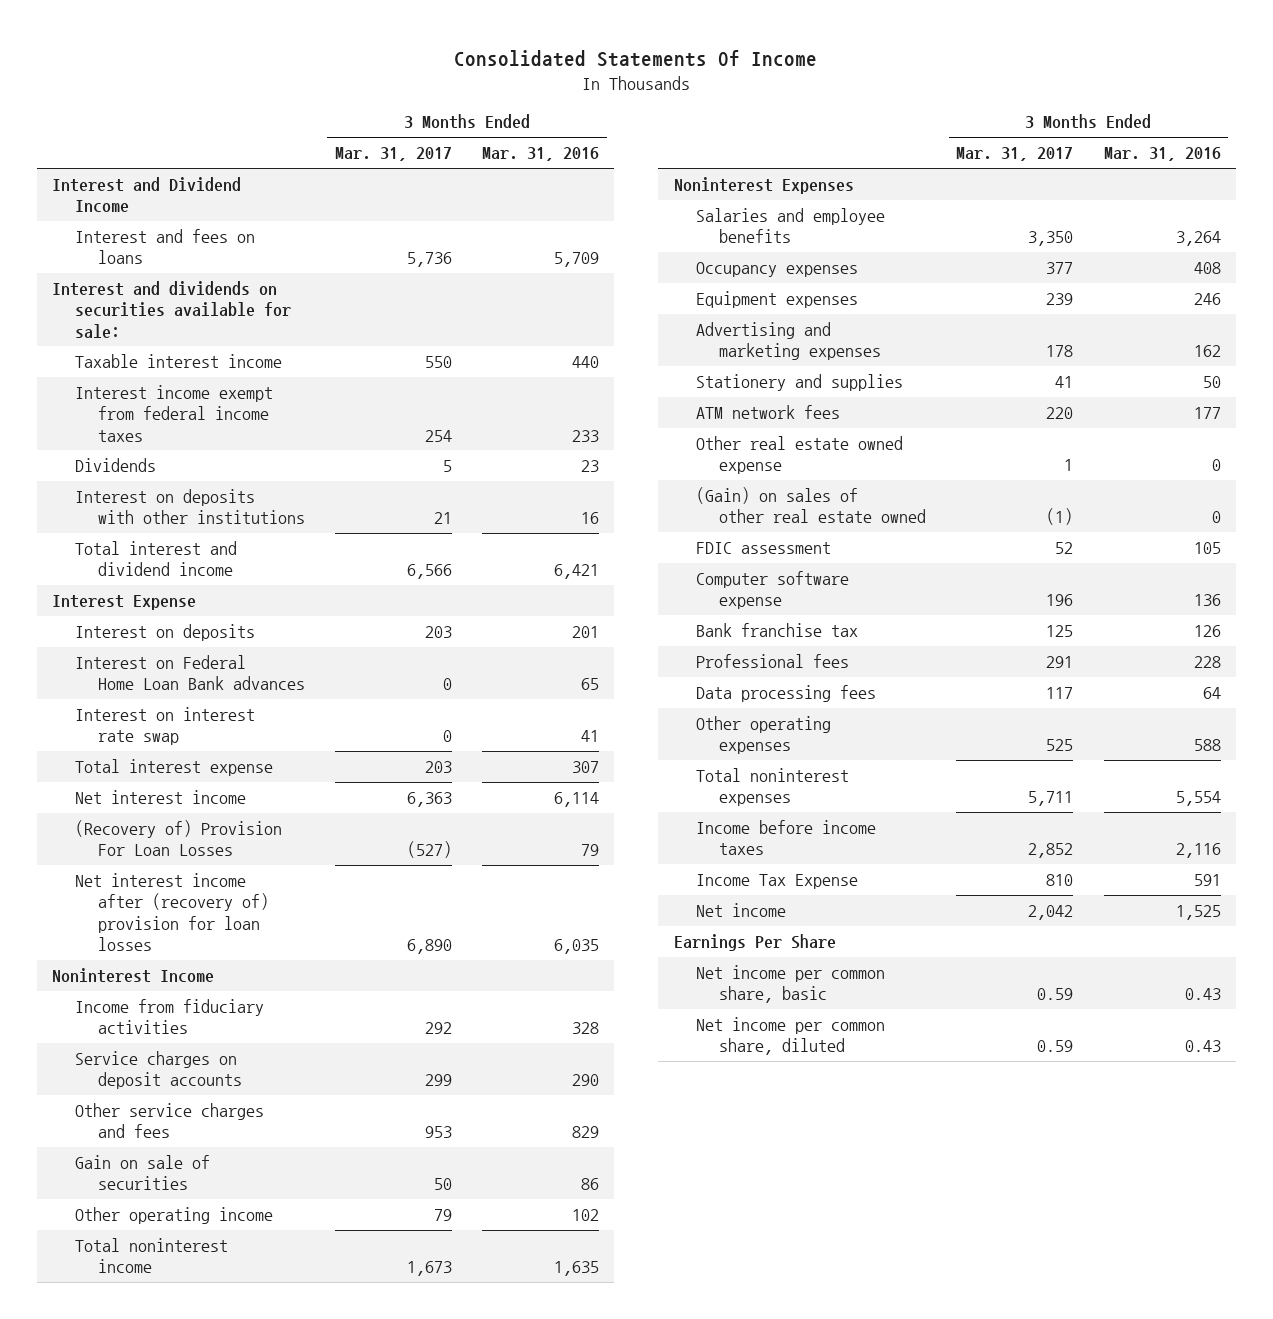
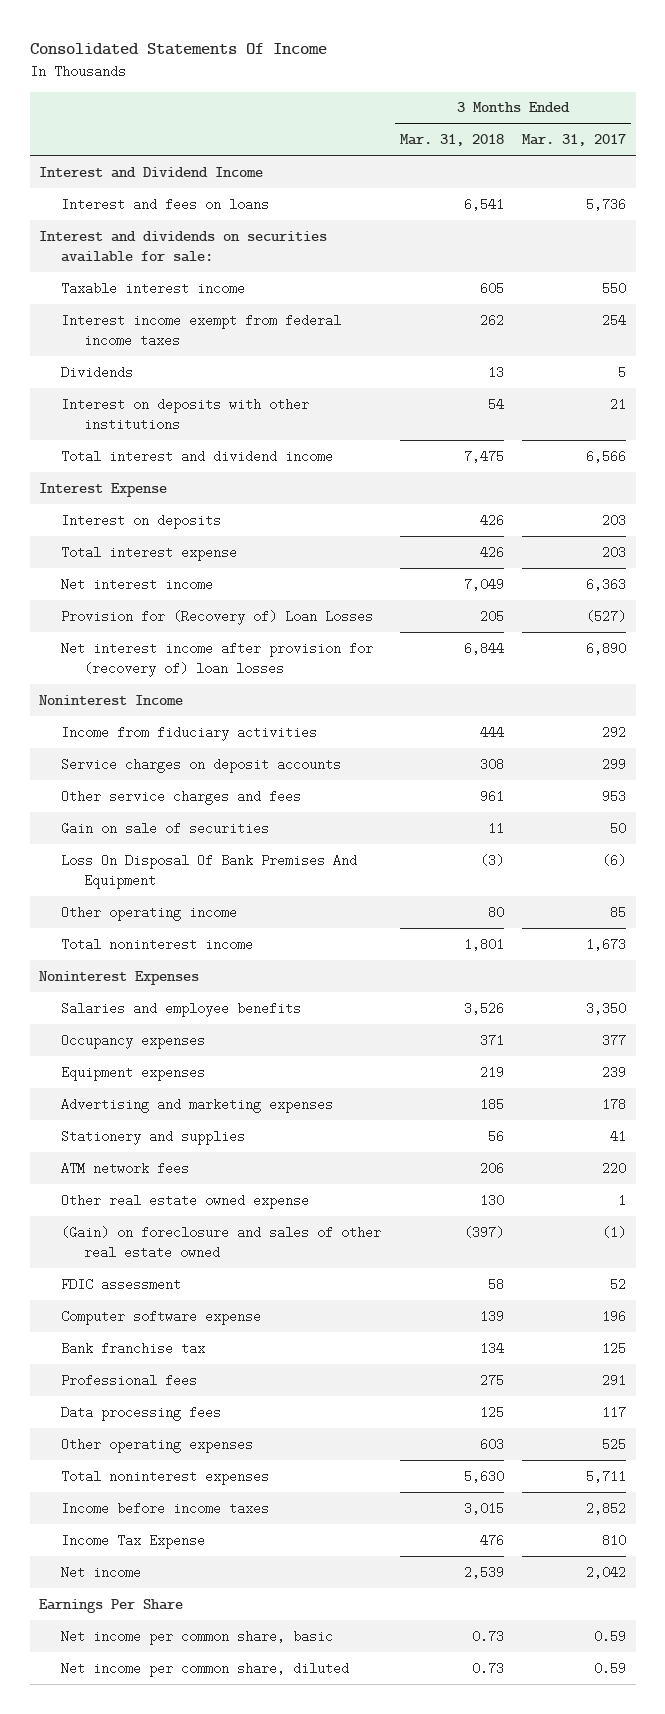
- | 3 Months Ended Mar. 31, 2017 | 3 Months Ended Mar. 31, 2016
+ | 3 Months Ended Mar. 31, 2018 | 3 Months Ended Mar. 31, 2017
- Interest on Federal Home Loan Bank advances | 0 | 65
- Interest on interest rate swap | 0 | 41
- (Recovery of) Provision For Loan Losses | (527) | 79
- Net interest income after (recovery of) provision for loan losses | 6,890 | 6,035
+ Provision for (Recovery of) Loan Losses | 205 | (527)
+ Net interest income after provision for (recovery of) loan losses | 6,844 | 6,890
- Other operating income | 79 | 102
+ Loss On Disposal Of Bank Premises And Equipment | (3) | (6)
+ Other operating income | 80 | 85
- (Gain) on sales of other real estate owned | (1) | 0
+ (Gain) on foreclosure and sales of other real estate owned | (397) | (1)

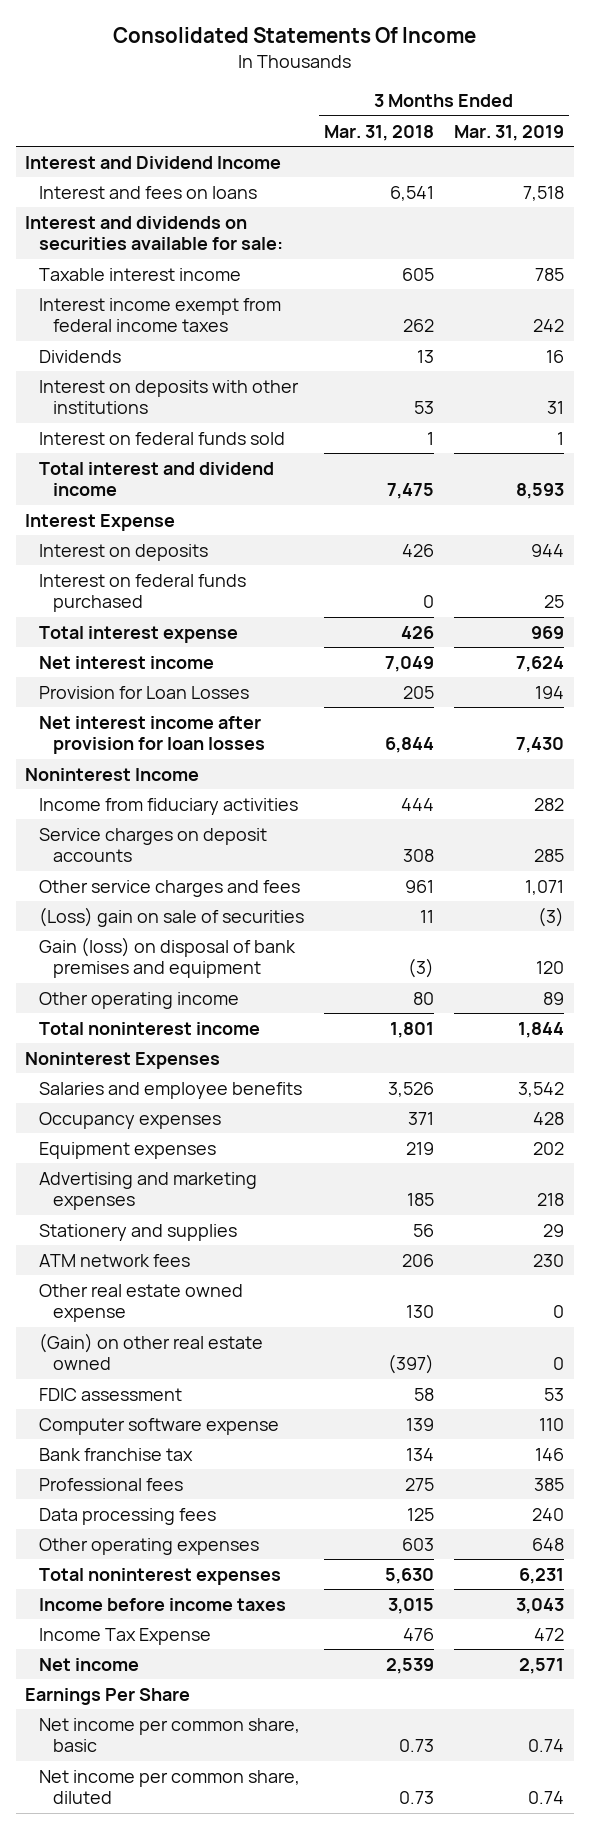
- | 3 Months Ended Mar. 31, 2018 | 3 Months Ended Mar. 31, 2017
+ | 3 Months Ended Mar. 31, 2018 | 3 Months Ended Mar. 31, 2019
- Interest on deposits with other institutions | 54 | 21
+ Interest on deposits with other institutions | 53 | 31
+ Interest on federal funds sold | 1 | 1
+ Interest on federal funds purchased | 0 | 25
- Provision for (Recovery of) Loan Losses | 205 | (527)
- Net interest income after provision for (recovery of) loan losses | 6,844 | 6,890
+ Provision for Loan Losses | 205 | 194
+ Net interest income after provision for loan losses | 6,844 | 7,430
- Gain on sale of securities | 11 | 50
- Loss On Disposal Of Bank Premises And Equipment | (3) | (6)
+ (Loss) gain on sale of securities | 11 | (3)
+ Gain (loss) on disposal of bank premises and equipment | (3) | 120
- (Gain) on foreclosure and sales of other real estate owned | (397) | (1)
+ (Gain) on other real estate owned | (397) | 0

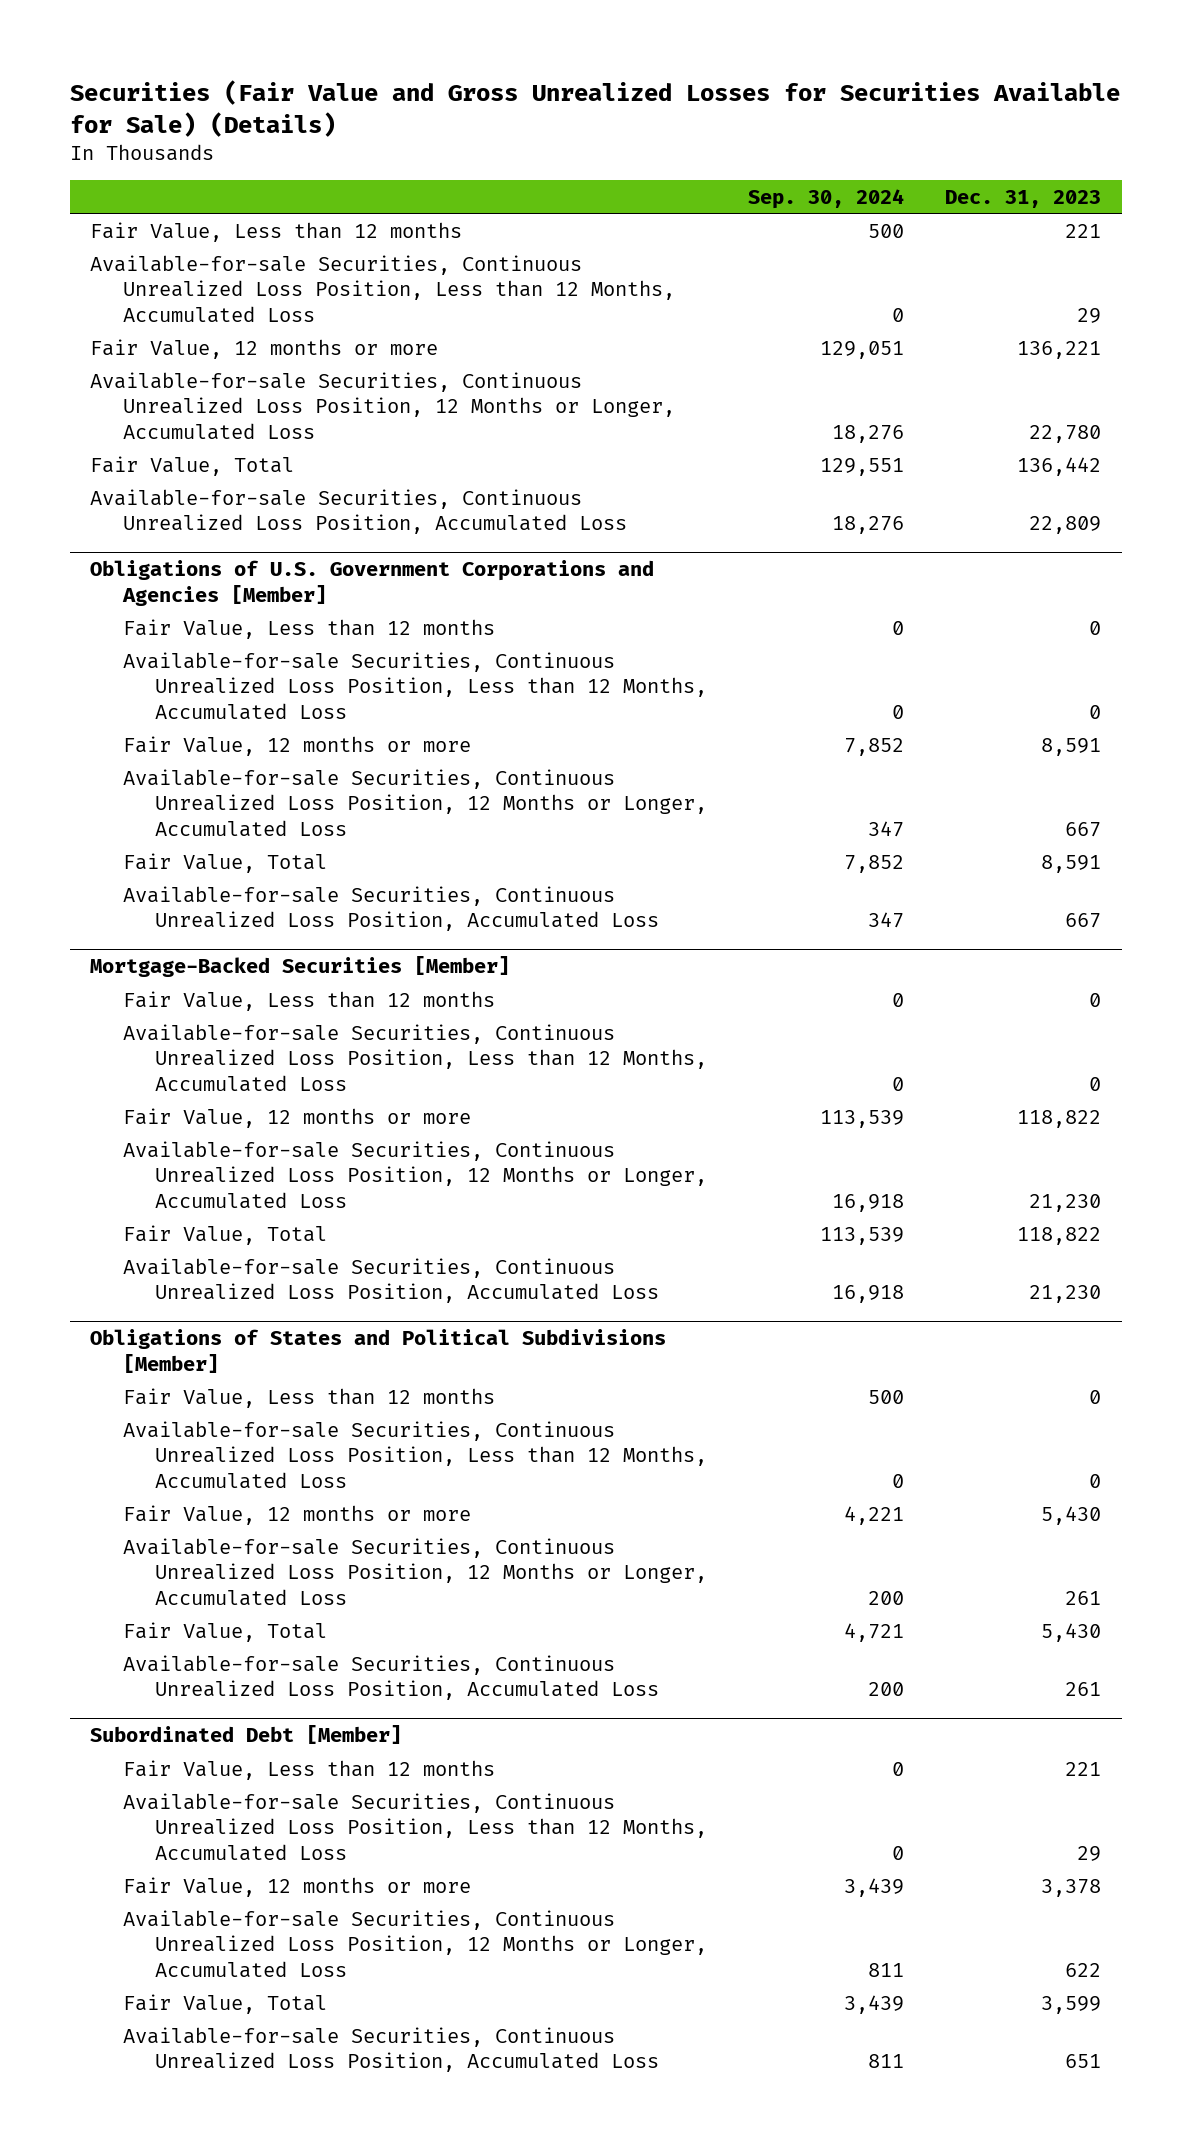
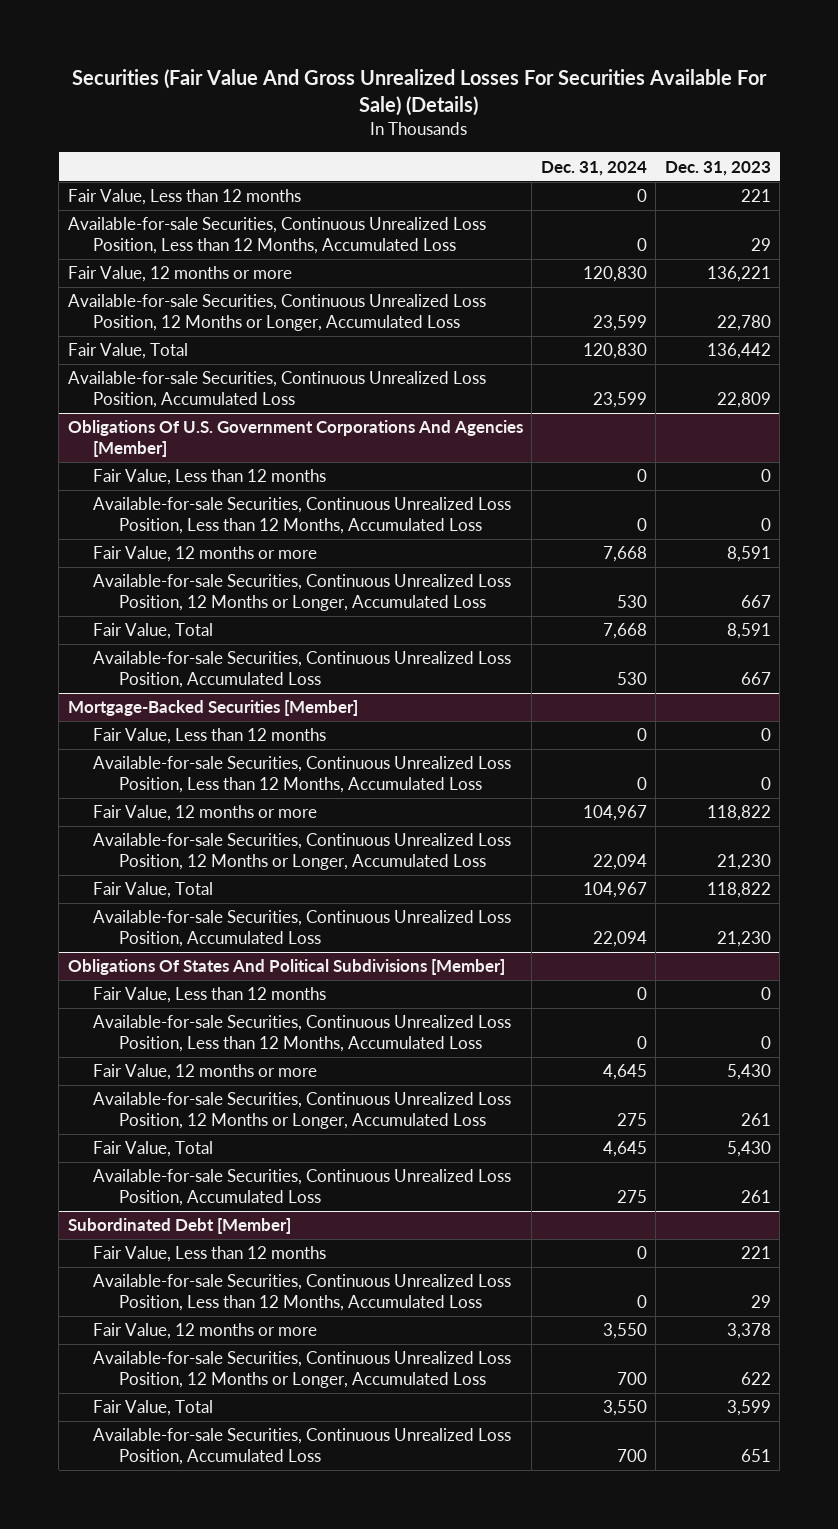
- Securities (Fair Value and Gross Unrealized Losses for Securities Available for Sale) (Details)
+ Securities (Fair Value And Gross Unrealized Losses For Securities Available For Sale) (Details)
- | Sep. 30, 2024 | Dec. 31, 2023
+ | Dec. 31, 2024 | Dec. 31, 2023
- Obligations of U.S. Government Corporations and Agencies [Member]
+ Obligations Of U.S. Government Corporations And Agencies [Member]
- Obligations of States and Political Subdivisions [Member]
+ Obligations Of States And Political Subdivisions [Member]

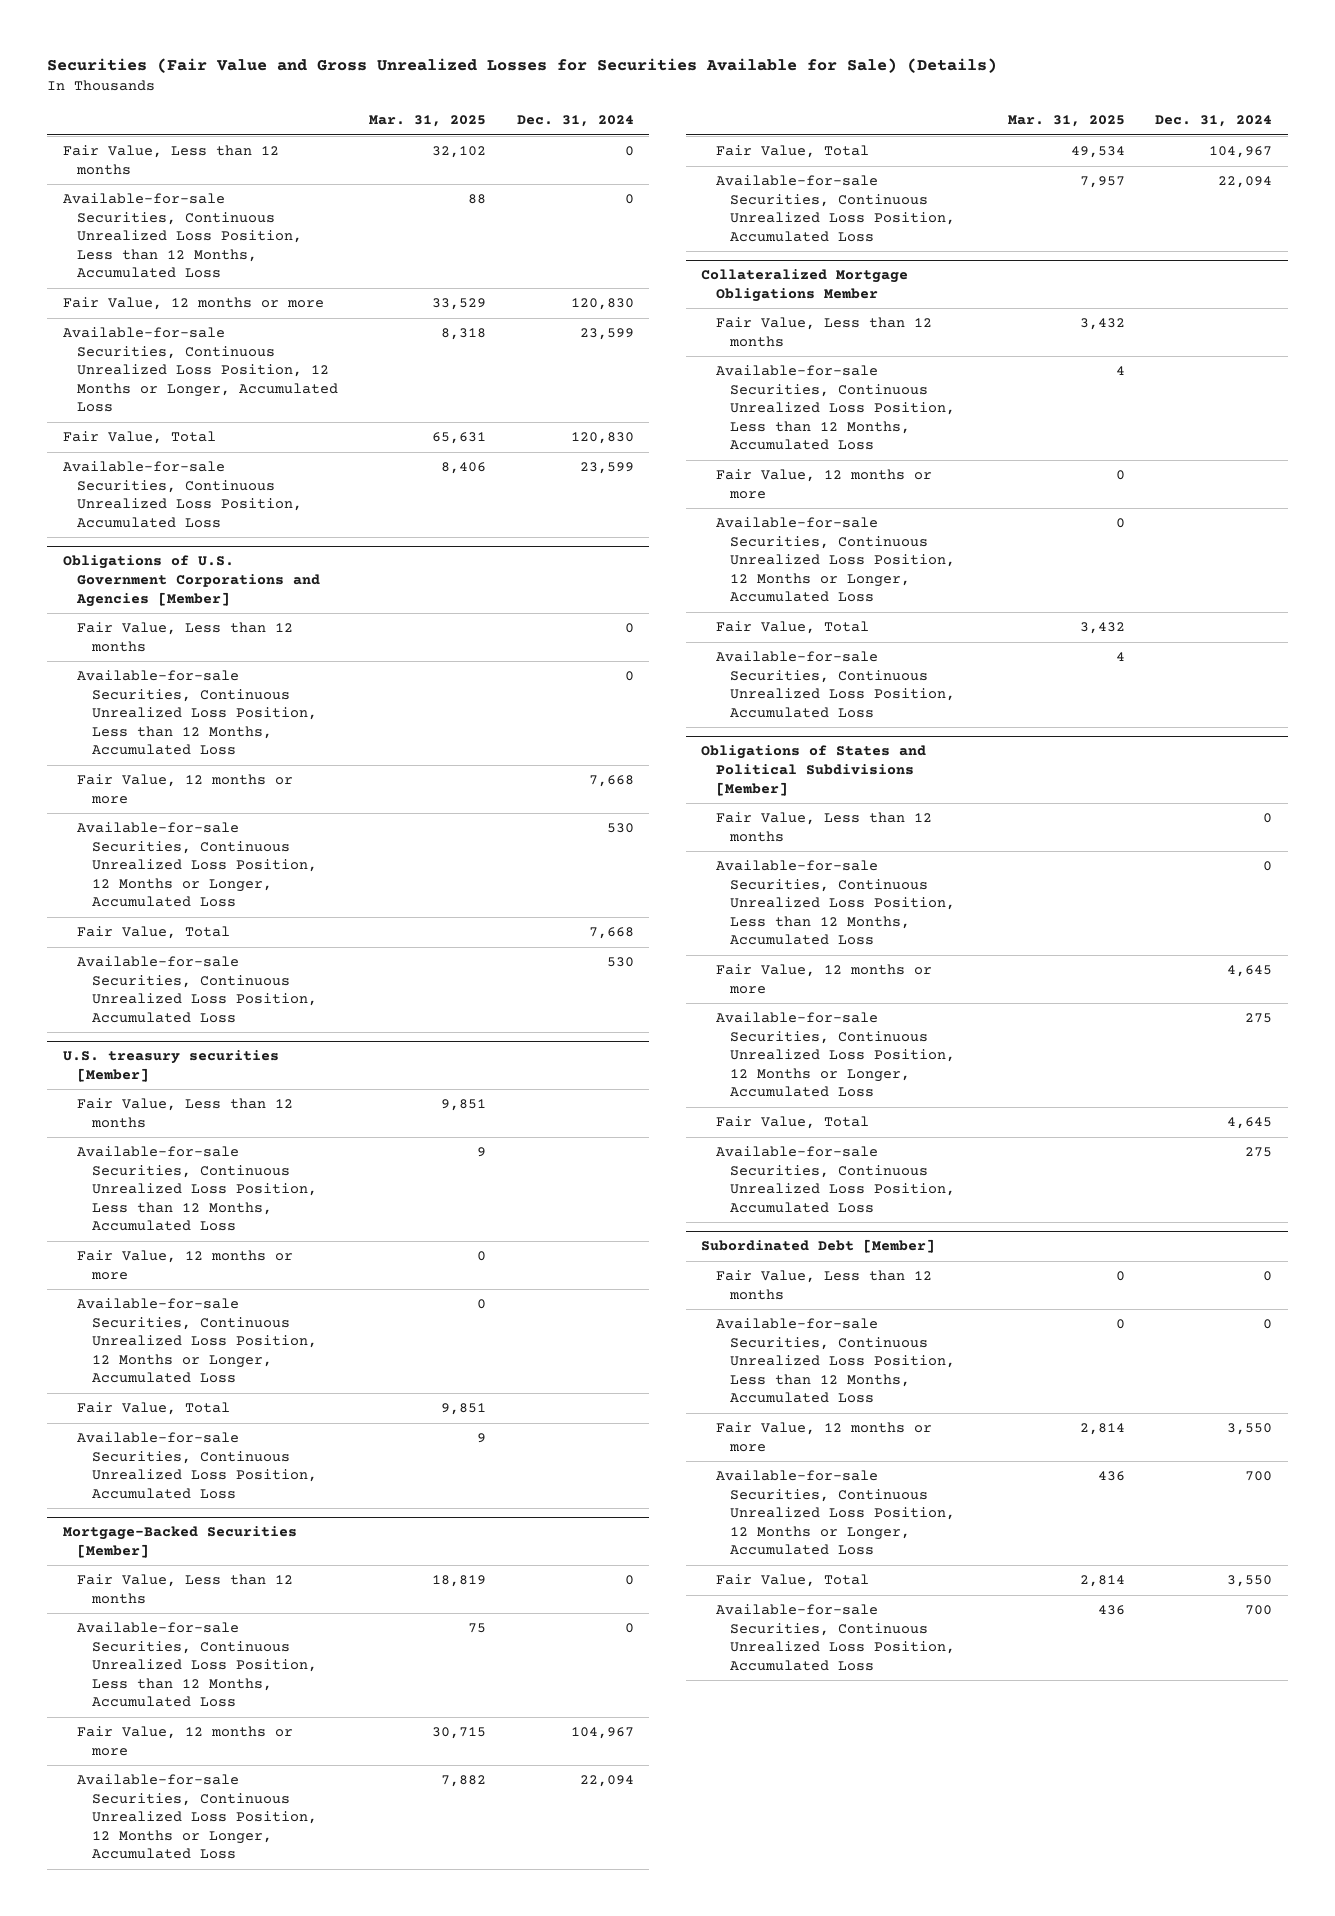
- Securities (Fair Value And Gross Unrealized Losses For Securities Available For Sale) (Details)
+ Securities (Fair Value and Gross Unrealized Losses for Securities Available for Sale) (Details)
- | Dec. 31, 2024 | Dec. 31, 2023
+ | Mar. 31, 2025 | Dec. 31, 2024
- Obligations Of U.S. Government Corporations And Agencies [Member]
+ Obligations of U.S. Government Corporations and Agencies [Member]
+ U.S. treasury securities [Member]
+ Fair Value, Less than 12 months | 9,851 |
+ Available-for-sale Securities, Continuous Unrealized Loss Position, Less than 12 Months, Accumulated Loss | 9 |
+ Fair Value, 12 months or more | 0 |
+ Available-for-sale Securities, Continuous Unrealized Loss Position, 12 Months or Longer, Accumulated Loss | 0 |
+ Fair Value, Total | 9,851 |
+ Available-for-sale Securities, Continuous Unrealized Loss Position, Accumulated Loss | 9 |
- Obligations Of States And Political Subdivisions [Member]
+ Collateralized Mortgage Obligations Member
+ Fair Value, Less than 12 months | 3,432 |
+ Available-for-sale Securities, Continuous Unrealized Loss Position, Less than 12 Months, Accumulated Loss | 4 |
+ Fair Value, 12 months or more | 0 |
+ Available-for-sale Securities, Continuous Unrealized Loss Position, 12 Months or Longer, Accumulated Loss | 0 |
+ Fair Value, Total | 3,432 |
+ Available-for-sale Securities, Continuous Unrealized Loss Position, Accumulated Loss | 4 |
+ Obligations of States and Political Subdivisions [Member]

